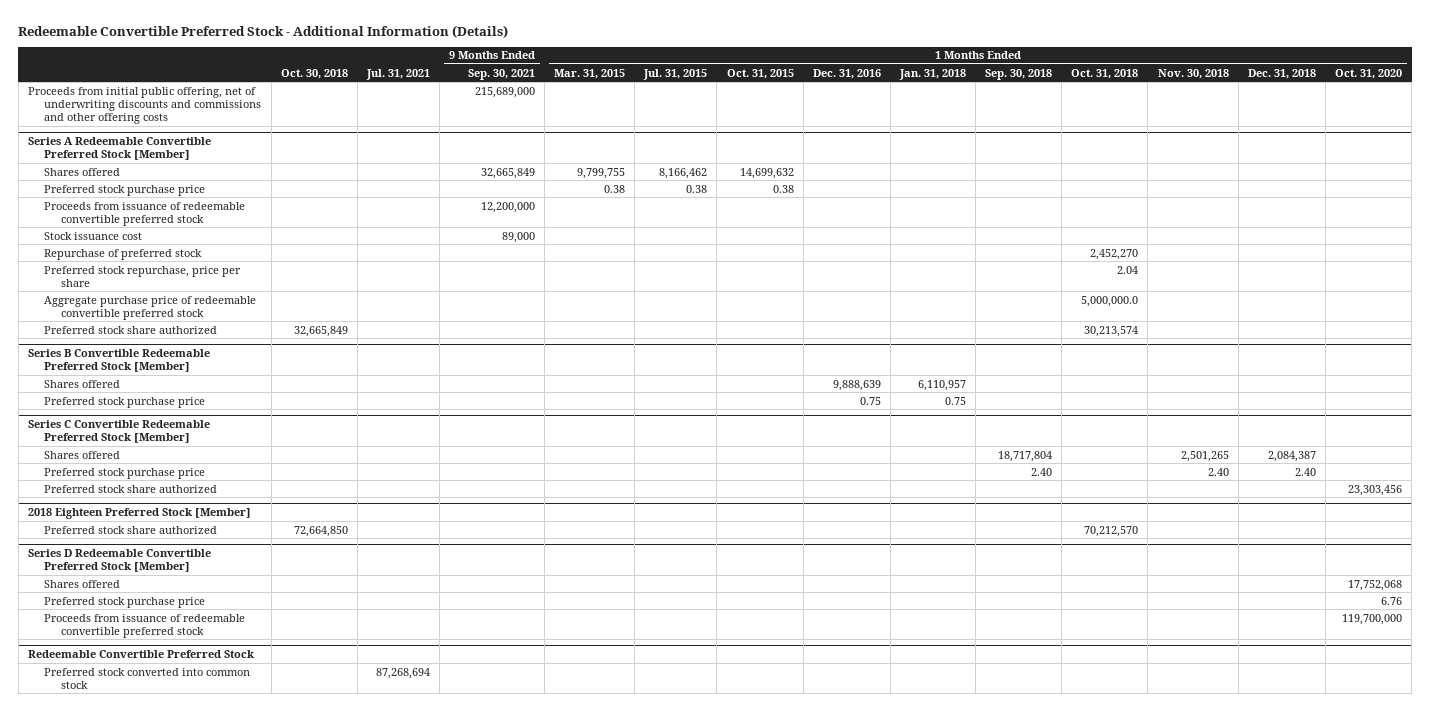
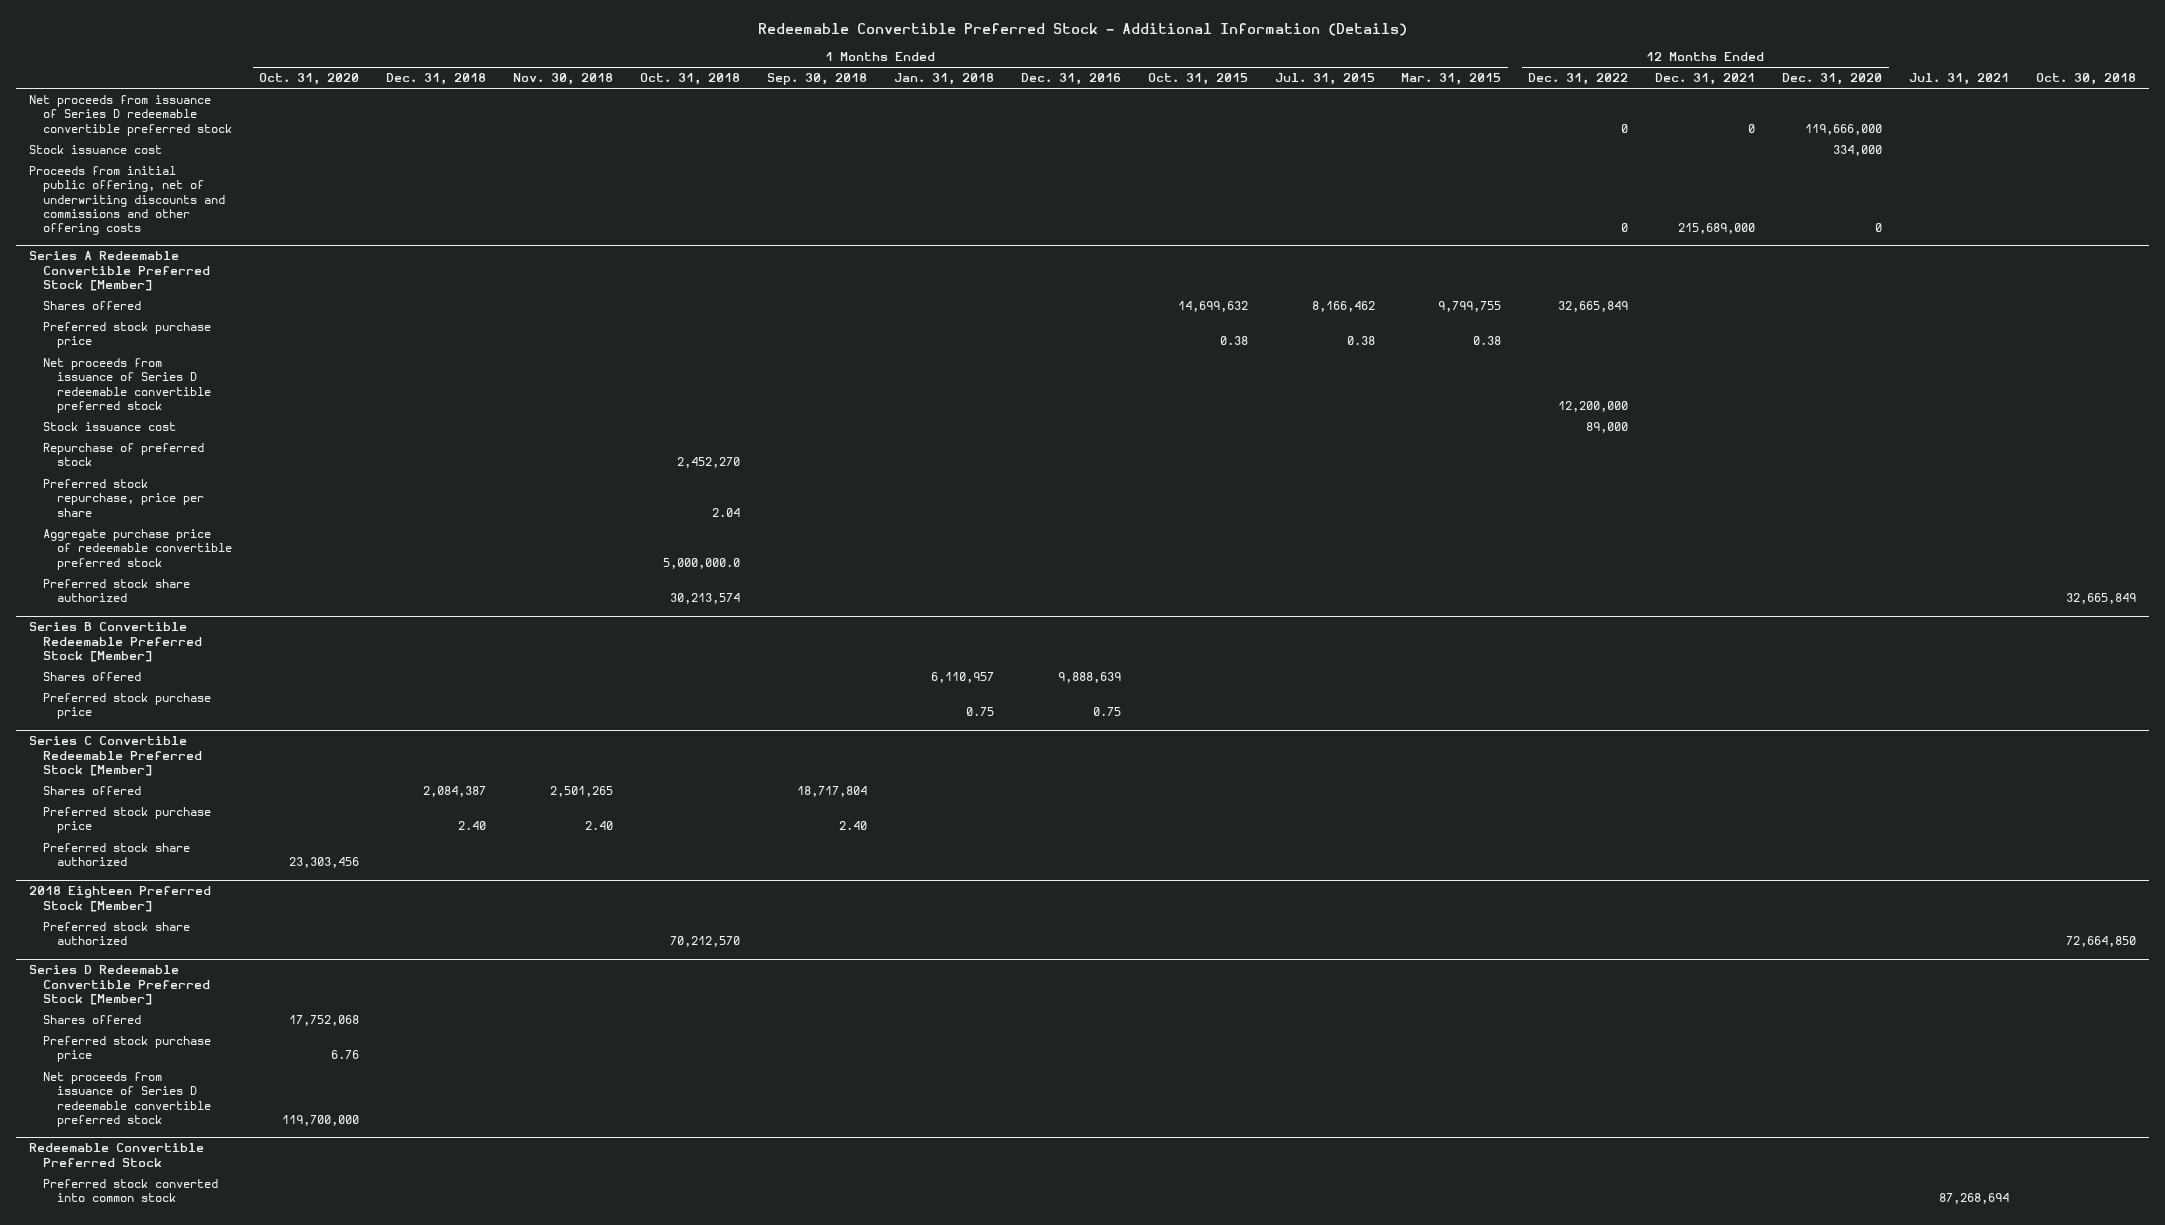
- | Oct. 30, 2018 | Jul. 31, 2021 | 9 Months Ended Sep. 30, 2021 | 1 Months Ended Mar. 31, 2015 | 1 Months Ended Jul. 31, 2015 | 1 Months Ended Oct. 31, 2015 | 1 Months Ended Dec. 31, 2016 | 1 Months Ended Jan. 31, 2018 | 1 Months Ended Sep. 30, 2018 | 1 Months Ended Oct. 31, 2018 | 1 Months Ended Nov. 30, 2018 | 1 Months Ended Dec. 31, 2018 | 1 Months Ended Oct. 31, 2020
+ | 1 Months Ended Oct. 31, 2020 | 1 Months Ended Dec. 31, 2018 | 1 Months Ended Nov. 30, 2018 | 1 Months Ended Oct. 31, 2018 | 1 Months Ended Sep. 30, 2018 | 1 Months Ended Jan. 31, 2018 | 1 Months Ended Dec. 31, 2016 | 1 Months Ended Oct. 31, 2015 | 1 Months Ended Jul. 31, 2015 | 1 Months Ended Mar. 31, 2015 | 12 Months Ended Dec. 31, 2022 | 12 Months Ended Dec. 31, 2021 | 12 Months Ended Dec. 31, 2020 | Jul. 31, 2021 | Oct. 30, 2018
+ Net proceeds from issuance of Series D redeemable convertible preferred stock | | | | | | | | | | | 0 | 0 | 119,666,000 | |
+ Stock issuance cost | | | | | | | | | | | | | 334,000 | |
@ Series A Redeemable Convertible Preferred Stock [Member]
- Proceeds from issuance of redeemable convertible preferred stock | | | 12,200,000 | | | | | | | | | |
+ Net proceeds from issuance of Series D redeemable convertible preferred stock | | | | | | | | | | | 12,200,000 | | | |
@ Series D Redeemable Convertible Preferred Stock [Member]
- Proceeds from issuance of redeemable convertible preferred stock | | | | | | | | | | | | | 119,700,000
+ Net proceeds from issuance of Series D redeemable convertible preferred stock | 119,700,000 | | | | | | | | | | | | | |

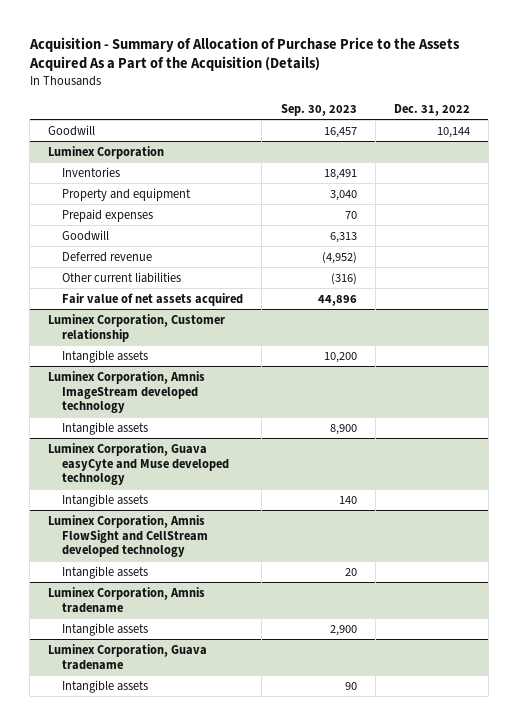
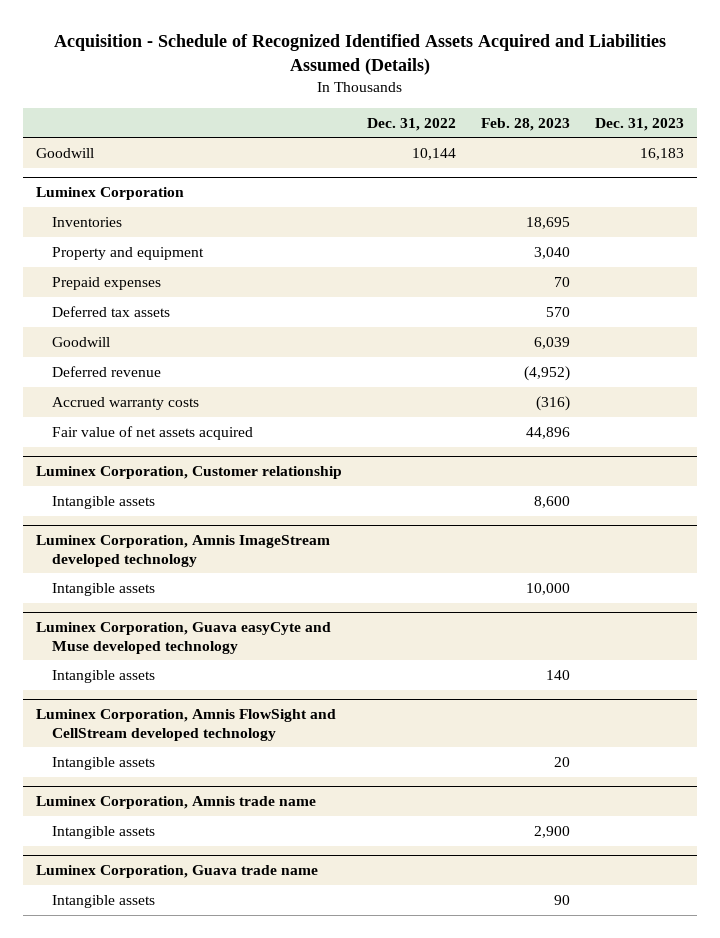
- Acquisition - Summary of Allocation of Purchase Price to the Assets Acquired As a Part of the Acquisition (Details)
+ Acquisition - Schedule of Recognized Identified Assets Acquired and Liabilities Assumed (Details)
- | Sep. 30, 2023 | Dec. 31, 2022
+ | Dec. 31, 2022 | Feb. 28, 2023 | Dec. 31, 2023
@ Luminex Corporation
+ Deferred tax assets | | 570 |
- Other current liabilities | (316) |
+ Accrued warranty costs | | (316) |
- Luminex Corporation, Amnis tradename
+ Luminex Corporation, Amnis trade name
- Luminex Corporation, Guava tradename
+ Luminex Corporation, Guava trade name

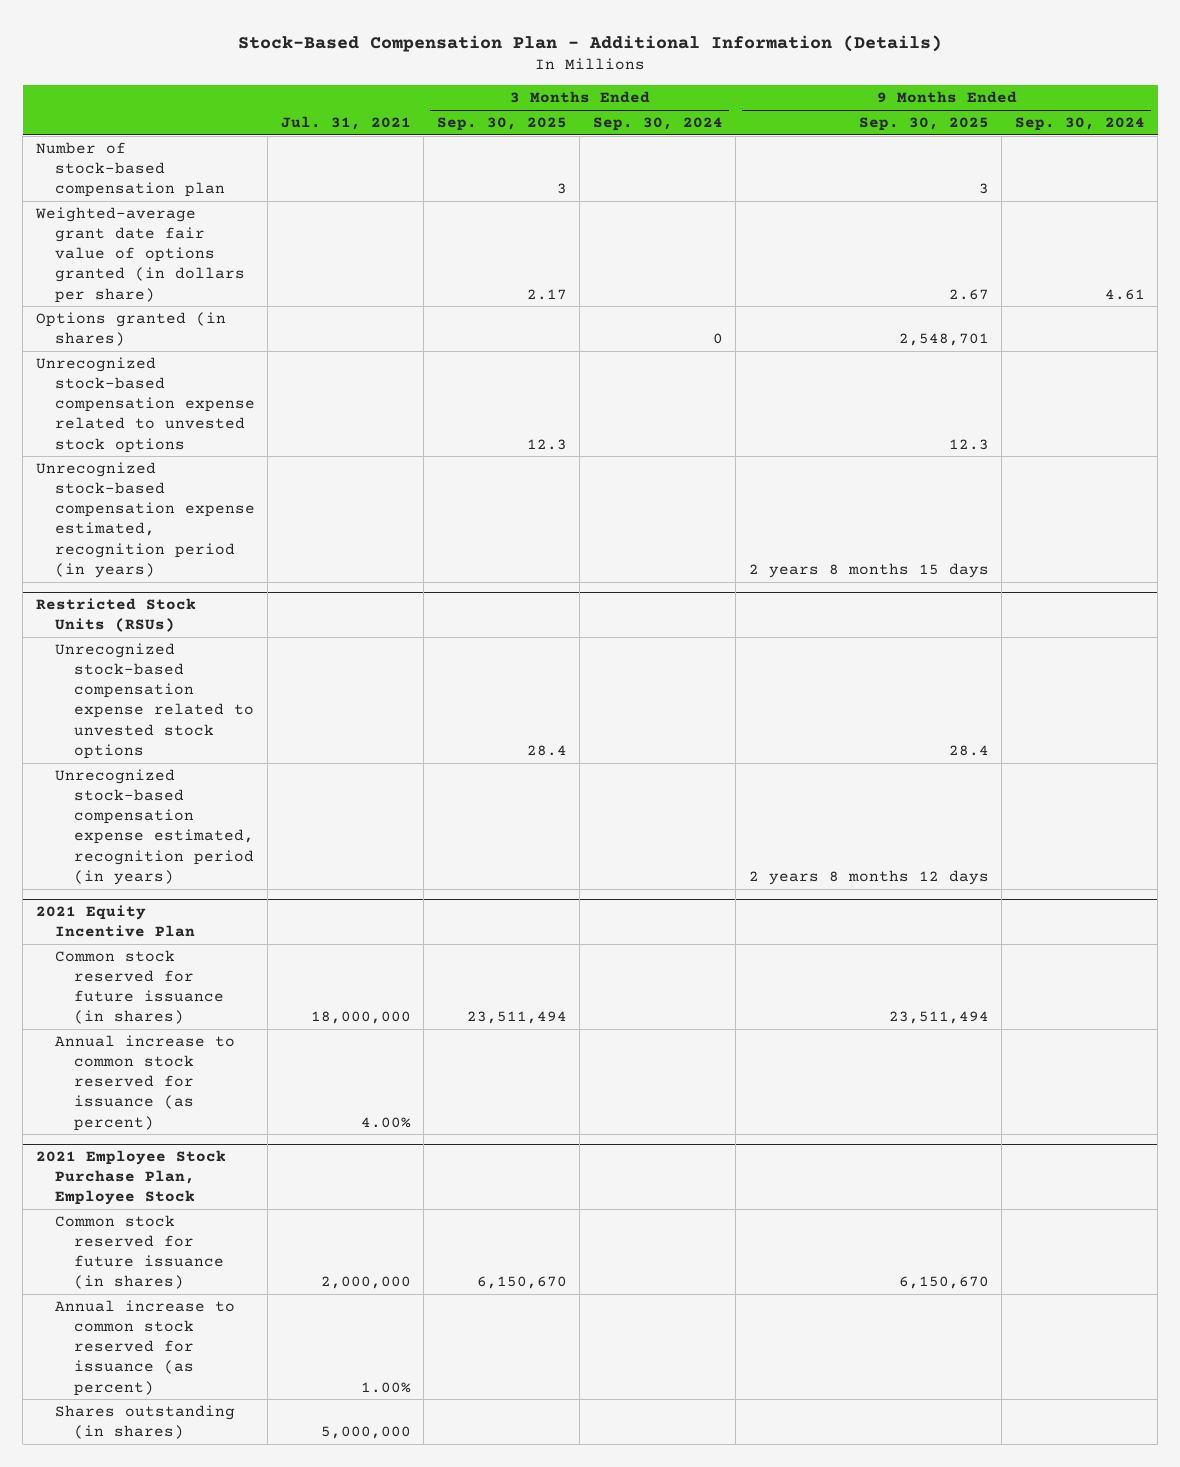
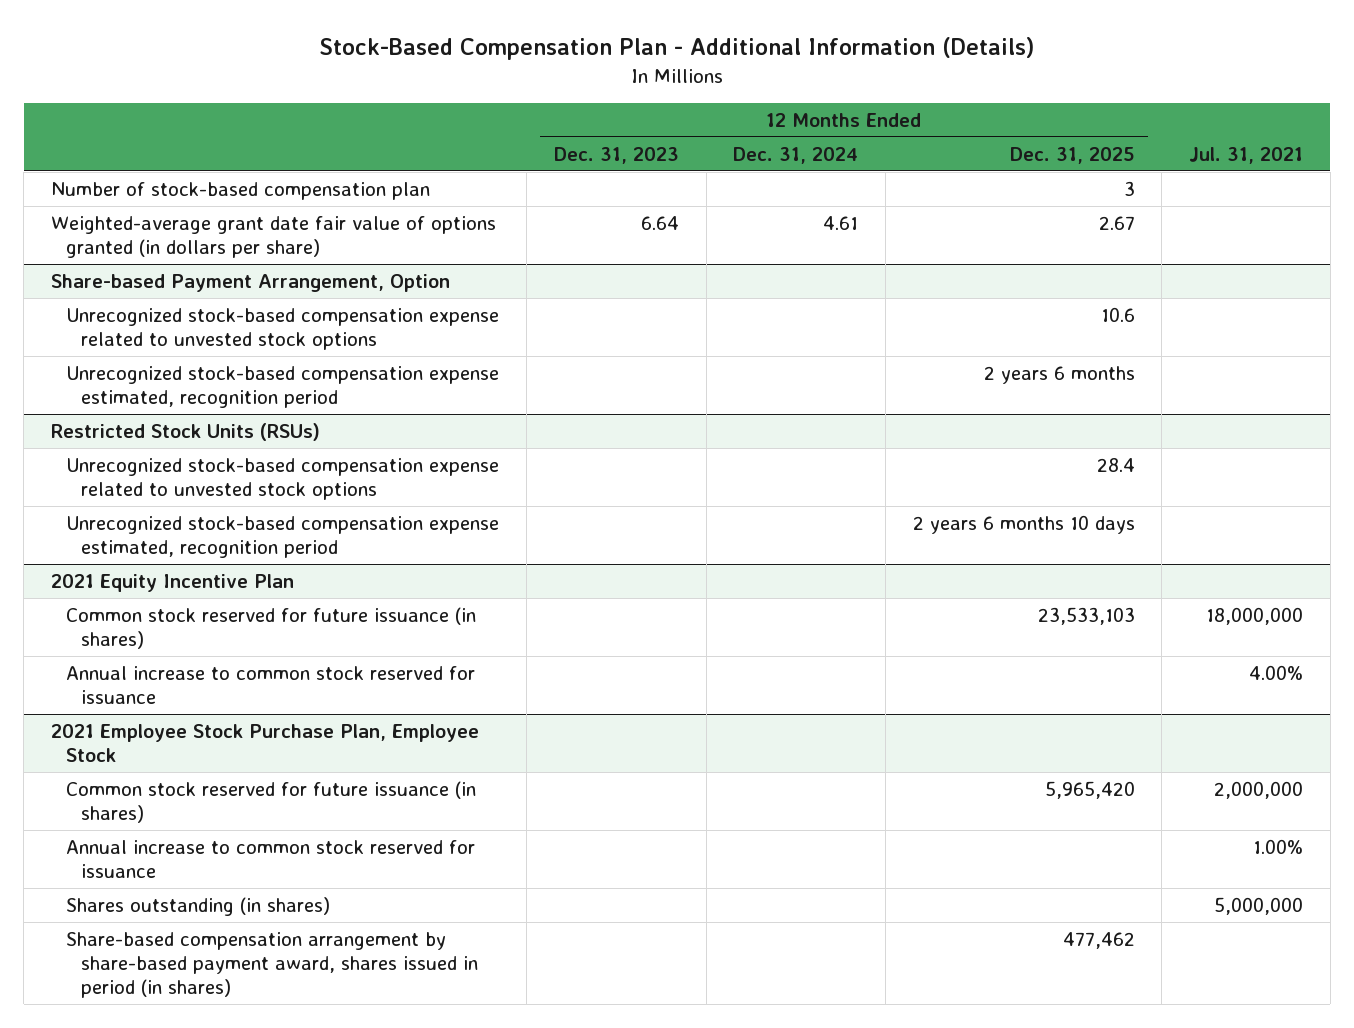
- | Jul. 31, 2021 | 3 Months Ended Sep. 30, 2025 | 3 Months Ended Sep. 30, 2024 | 9 Months Ended Sep. 30, 2025 | 9 Months Ended Sep. 30, 2024
+ | 12 Months Ended Dec. 31, 2023 | 12 Months Ended Dec. 31, 2024 | 12 Months Ended Dec. 31, 2025 | Jul. 31, 2021
- Options granted (in shares) | | | 0 | 2,548,701 |
- Unrecognized stock-based compensation expense related to unvested stock options | | 12.3 | | 12.3 |
- Unrecognized stock-based compensation expense estimated, recognition period (in years) | | | | 2 years 8 months 15 days |
+ Share-based Payment Arrangement, Option
+ Unrecognized stock-based compensation expense related to unvested stock options | | | 10.6 |
+ Unrecognized stock-based compensation expense estimated, recognition period | | | 2 years 6 months |
@ Restricted Stock Units (RSUs)
- Unrecognized stock-based compensation expense estimated, recognition period (in years) | | | | 2 years 8 months 12 days |
+ Unrecognized stock-based compensation expense estimated, recognition period | | | 2 years 6 months 10 days |
@ 2021 Equity Incentive Plan
- Annual increase to common stock reserved for issuance (as percent) | 4.00% | | | |
+ Annual increase to common stock reserved for issuance | | | | 4.00%
@ 2021 Employee Stock Purchase Plan, Employee Stock
- Annual increase to common stock reserved for issuance (as percent) | 1.00% | | | |
+ Annual increase to common stock reserved for issuance | | | | 1.00%
+ Share-based compensation arrangement by share-based payment award, shares issued in period (in shares) | | | 477,462 |

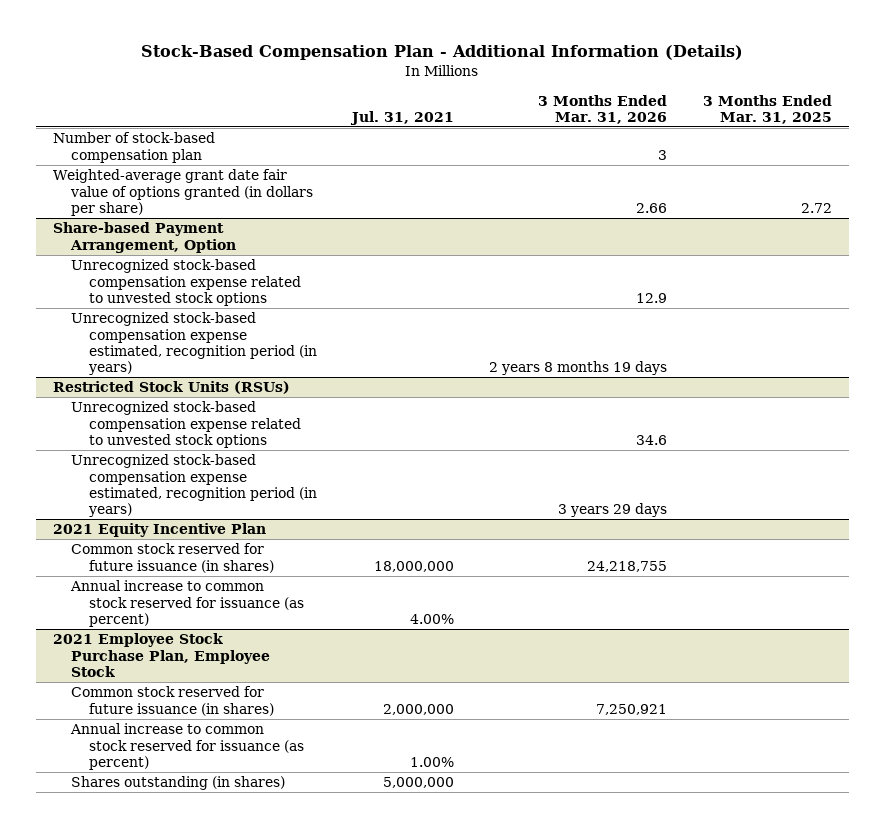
- | 12 Months Ended Dec. 31, 2023 | 12 Months Ended Dec. 31, 2024 | 12 Months Ended Dec. 31, 2025 | Jul. 31, 2021
+ | Jul. 31, 2021 | 3 Months Ended Mar. 31, 2026 | 3 Months Ended Mar. 31, 2025
@ Share-based Payment Arrangement, Option
- Unrecognized stock-based compensation expense estimated, recognition period | | | 2 years 6 months |
+ Unrecognized stock-based compensation expense estimated, recognition period (in years) | | 2 years 8 months 19 days |
@ Restricted Stock Units (RSUs)
- Unrecognized stock-based compensation expense estimated, recognition period | | | 2 years 6 months 10 days |
+ Unrecognized stock-based compensation expense estimated, recognition period (in years) | | 3 years 29 days |
@ 2021 Equity Incentive Plan
- Annual increase to common stock reserved for issuance | | | | 4.00%
+ Annual increase to common stock reserved for issuance (as percent) | 4.00% | |
@ 2021 Employee Stock Purchase Plan, Employee Stock
- Annual increase to common stock reserved for issuance | | | | 1.00%
+ Annual increase to common stock reserved for issuance (as percent) | 1.00% | |
- Share-based compensation arrangement by share-based payment award, shares issued in period (in shares) | | | 477,462 |

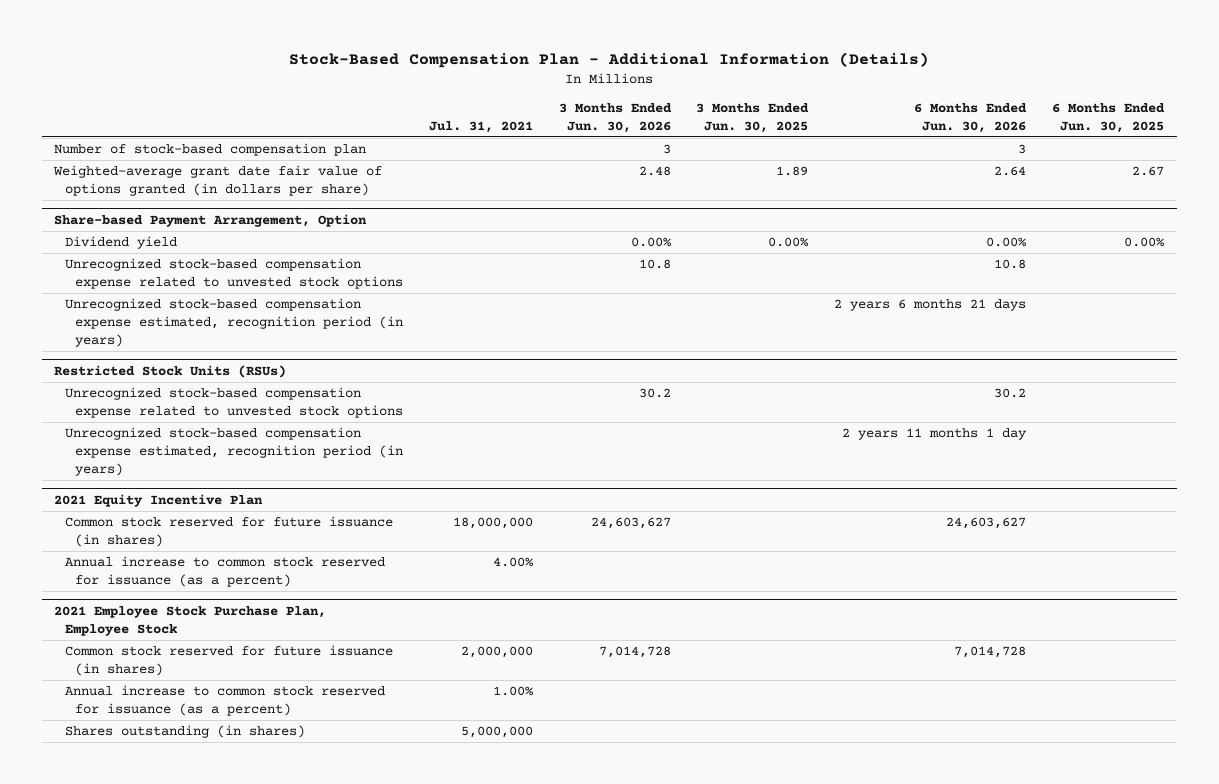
- | Jul. 31, 2021 | 3 Months Ended Mar. 31, 2026 | 3 Months Ended Mar. 31, 2025
+ | Jul. 31, 2021 | 3 Months Ended Jun. 30, 2026 | 3 Months Ended Jun. 30, 2025 | 6 Months Ended Jun. 30, 2026 | 6 Months Ended Jun. 30, 2025
@ Share-based Payment Arrangement, Option
+ Dividend yield | | 0.00% | 0.00% | 0.00% | 0.00%
@ 2021 Equity Incentive Plan
- Annual increase to common stock reserved for issuance (as percent) | 4.00% | |
+ Annual increase to common stock reserved for issuance (as a percent) | 4.00% | | | |
@ 2021 Employee Stock Purchase Plan, Employee Stock
- Annual increase to common stock reserved for issuance (as percent) | 1.00% | |
+ Annual increase to common stock reserved for issuance (as a percent) | 1.00% | | | |

